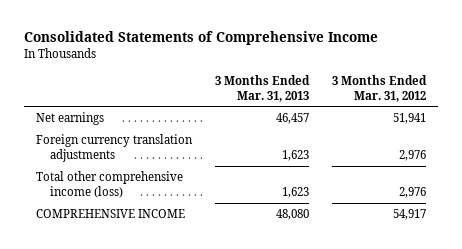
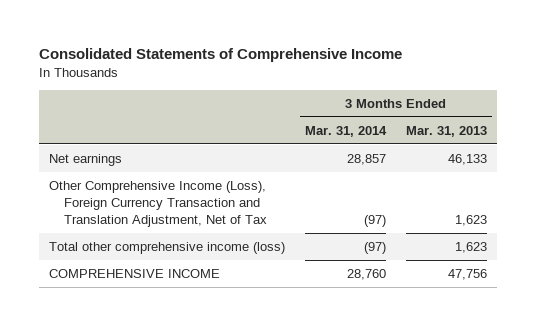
- | 3 Months Ended Mar. 31, 2013 | 3 Months Ended Mar. 31, 2012
+ | 3 Months Ended Mar. 31, 2014 | 3 Months Ended Mar. 31, 2013
- Net earnings | 46,457 | 51,941
- Foreign currency translation adjustments | 1,623 | 2,976
+ Net earnings | 28,857 | 46,133
+ Other Comprehensive Income (Loss), Foreign Currency Transaction and Translation Adjustment, Net of Tax | (97) | 1,623
- COMPREHENSIVE INCOME | 48,080 | 54,917
+ COMPREHENSIVE INCOME | 28,760 | 47,756

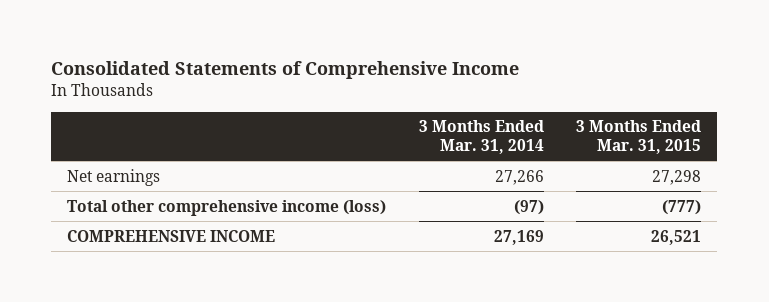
- | 3 Months Ended Mar. 31, 2014 | 3 Months Ended Mar. 31, 2013
+ | 3 Months Ended Mar. 31, 2014 | 3 Months Ended Mar. 31, 2015
- Net earnings | 28,857 | 46,133
- Other Comprehensive Income (Loss), Foreign Currency Transaction and Translation Adjustment, Net of Tax | (97) | 1,623
+ Net earnings | 27,266 | 27,298
- COMPREHENSIVE INCOME | 28,760 | 47,756
+ COMPREHENSIVE INCOME | 27,169 | 26,521

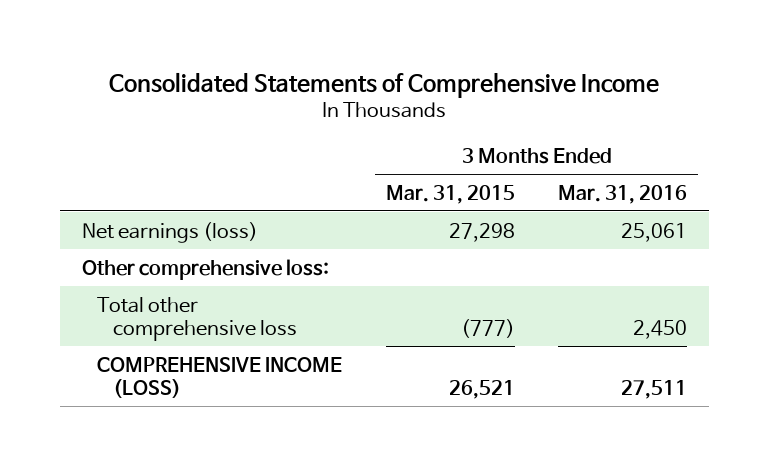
- | 3 Months Ended Mar. 31, 2014 | 3 Months Ended Mar. 31, 2015
+ | 3 Months Ended Mar. 31, 2015 | 3 Months Ended Mar. 31, 2016
- Net earnings | 27,266 | 27,298
- Total other comprehensive income (loss) | (97) | (777)
- COMPREHENSIVE INCOME | 27,169 | 26,521
+ Net earnings (loss) | 27,298 | 25,061
+ Other comprehensive loss:
+ Total other comprehensive loss | (777) | 2,450
+ COMPREHENSIVE INCOME (LOSS) | 26,521 | 27,511

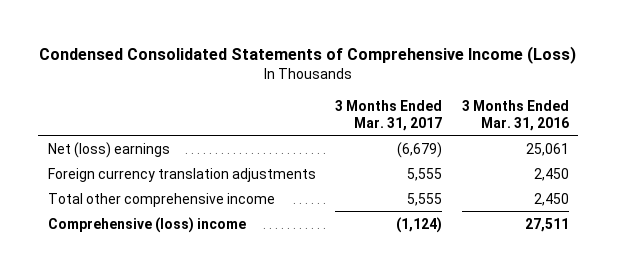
- Consolidated Statements of Comprehensive Income
+ Condensed Consolidated Statements of Comprehensive Income (Loss)
- | 3 Months Ended Mar. 31, 2015 | 3 Months Ended Mar. 31, 2016
+ | 3 Months Ended Mar. 31, 2017 | 3 Months Ended Mar. 31, 2016
- Net earnings (loss) | 27,298 | 25,061
- Other comprehensive loss:
- Total other comprehensive loss | (777) | 2,450
- COMPREHENSIVE INCOME (LOSS) | 26,521 | 27,511
+ Net (loss) earnings | (6,679) | 25,061
+ Foreign currency translation adjustments | 5,555 | 2,450
+ Total other comprehensive income | 5,555 | 2,450
+ Comprehensive (loss) income | (1,124) | 27,511

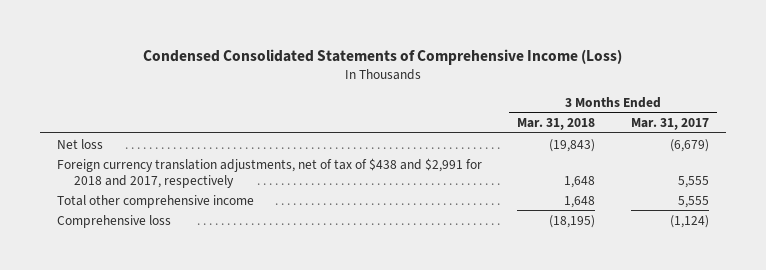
- | 3 Months Ended Mar. 31, 2017 | 3 Months Ended Mar. 31, 2016
+ | 3 Months Ended Mar. 31, 2018 | 3 Months Ended Mar. 31, 2017
- Net (loss) earnings | (6,679) | 25,061
- Foreign currency translation adjustments | 5,555 | 2,450
+ Net loss | (19,843) | (6,679)
+ Foreign currency translation adjustments, net of tax of $438 and $2,991 for 2018 and 2017, respectively | 1,648 | 5,555
- Comprehensive (loss) income | (1,124) | 27,511
+ Comprehensive loss | (18,195) | (1,124)

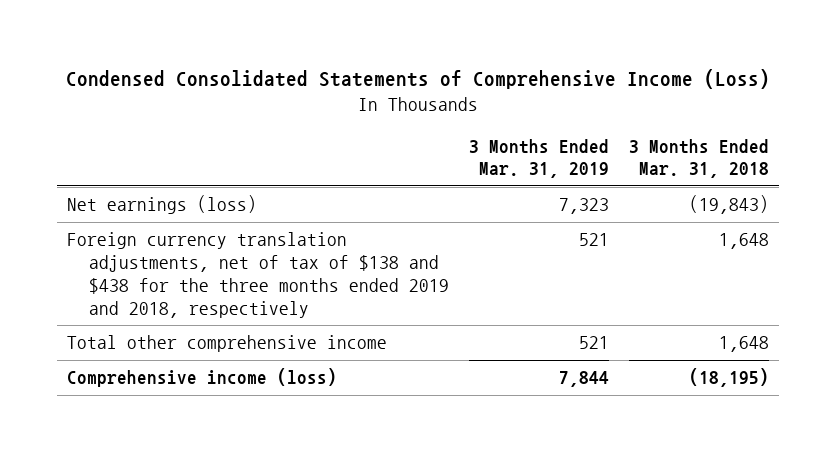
- | 3 Months Ended Mar. 31, 2018 | 3 Months Ended Mar. 31, 2017
+ | 3 Months Ended Mar. 31, 2019 | 3 Months Ended Mar. 31, 2018
- Net loss | (19,843) | (6,679)
- Foreign currency translation adjustments, net of tax of $438 and $2,991 for 2018 and 2017, respectively | 1,648 | 5,555
+ Net earnings (loss) | 7,323 | (19,843)
+ Foreign currency translation adjustments, net of tax of $138 and $438 for the three months ended 2019 and 2018, respectively | 521 | 1,648
- Comprehensive loss | (18,195) | (1,124)
+ Comprehensive income (loss) | 7,844 | (18,195)

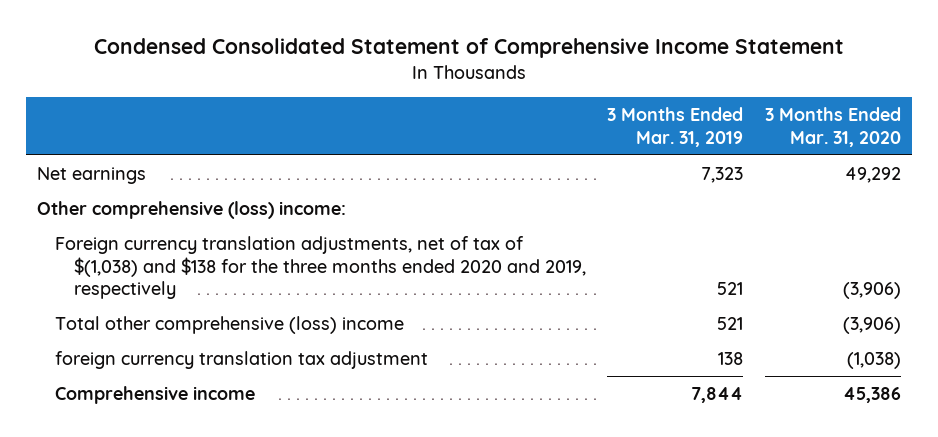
- Condensed Consolidated Statements of Comprehensive Income (Loss)
+ Condensed Consolidated Statement of Comprehensive Income Statement
- | 3 Months Ended Mar. 31, 2019 | 3 Months Ended Mar. 31, 2018
+ | 3 Months Ended Mar. 31, 2019 | 3 Months Ended Mar. 31, 2020
- Net earnings (loss) | 7,323 | (19,843)
- Foreign currency translation adjustments, net of tax of $138 and $438 for the three months ended 2019 and 2018, respectively | 521 | 1,648
- Total other comprehensive income | 521 | 1,648
- Comprehensive income (loss) | 7,844 | (18,195)
+ Net earnings | 7,323 | 49,292
+ Other comprehensive (loss) income:
+ Foreign currency translation adjustments, net of tax of $(1,038) and $138 for the three months ended 2020 and 2019, respectively | 521 | (3,906)
+ Total other comprehensive (loss) income | 521 | (3,906)
+ foreign currency translation tax adjustment | 138 | (1,038)
+ Comprehensive income | 7,844 | 45,386

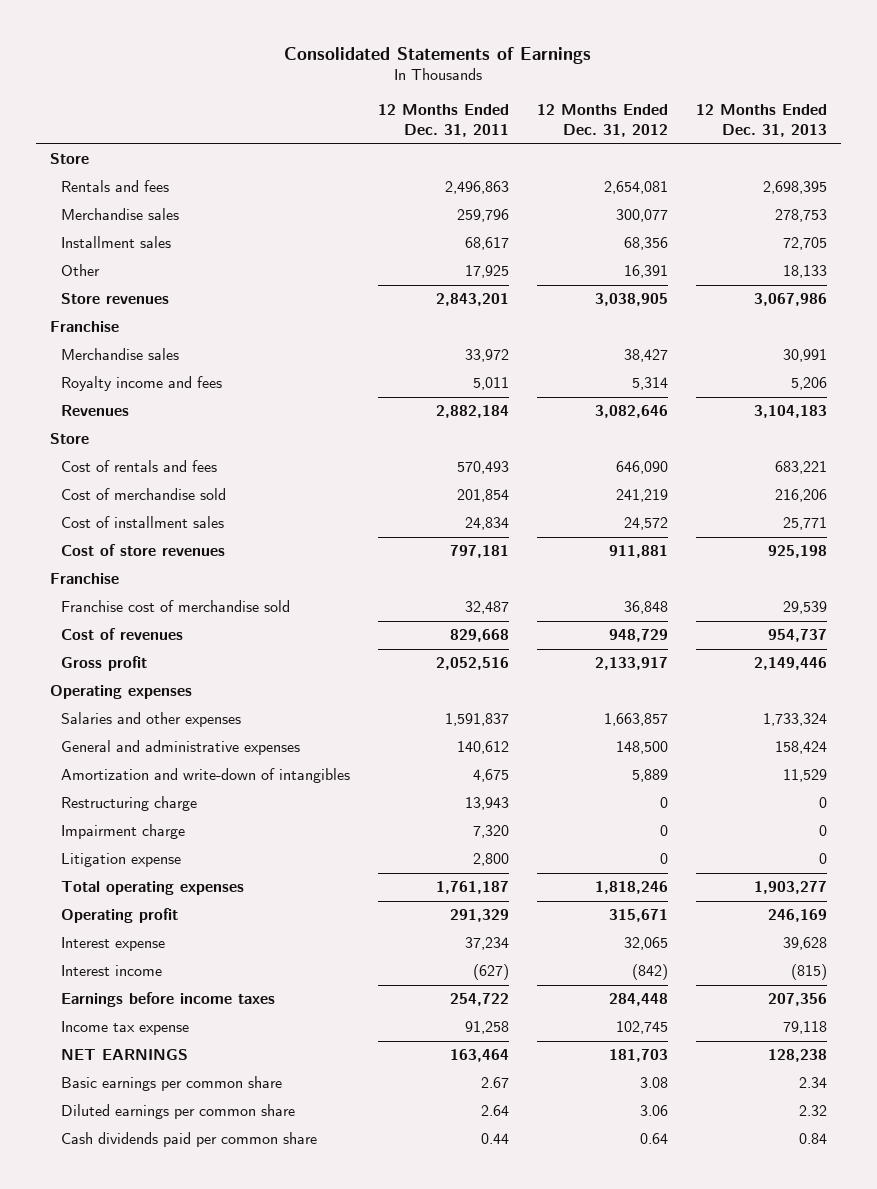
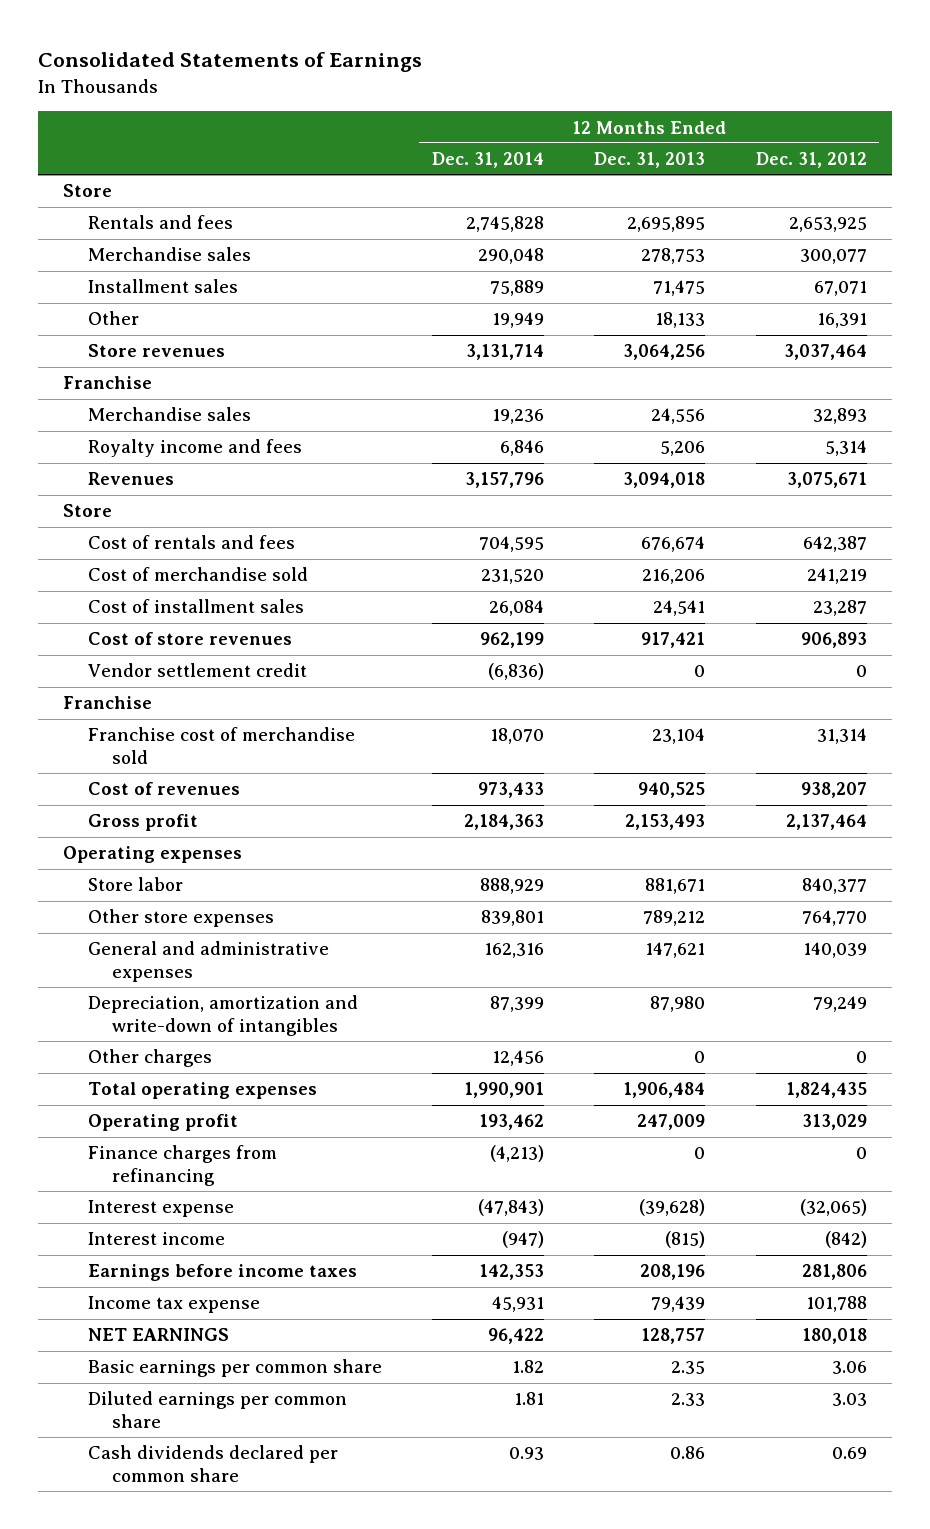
- | 12 Months Ended Dec. 31, 2011 | 12 Months Ended Dec. 31, 2012 | 12 Months Ended Dec. 31, 2013
+ | 12 Months Ended Dec. 31, 2014 | 12 Months Ended Dec. 31, 2013 | 12 Months Ended Dec. 31, 2012
- Rentals and fees | 2,496,863 | 2,654,081 | 2,698,395
+ Rentals and fees | 2,745,828 | 2,695,895 | 2,653,925
- Installment sales | 68,617 | 68,356 | 72,705
+ Installment sales | 75,889 | 71,475 | 67,071
- Store revenues | 2,843,201 | 3,038,905 | 3,067,986
+ Store revenues | 3,131,714 | 3,064,256 | 3,037,464
- Merchandise sales | 33,972 | 38,427 | 30,991
+ Merchandise sales | 19,236 | 24,556 | 32,893
- Revenues | 2,882,184 | 3,082,646 | 3,104,183
+ Revenues | 3,157,796 | 3,094,018 | 3,075,671
- Cost of rentals and fees | 570,493 | 646,090 | 683,221
+ Cost of rentals and fees | 704,595 | 676,674 | 642,387
- Cost of installment sales | 24,834 | 24,572 | 25,771
- Cost of store revenues | 797,181 | 911,881 | 925,198
+ Cost of installment sales | 26,084 | 24,541 | 23,287
+ Cost of store revenues | 962,199 | 917,421 | 906,893
+ Vendor settlement credit | (6,836) | 0 | 0
- Franchise cost of merchandise sold | 32,487 | 36,848 | 29,539
- Cost of revenues | 829,668 | 948,729 | 954,737
- Gross profit | 2,052,516 | 2,133,917 | 2,149,446
+ Franchise cost of merchandise sold | 18,070 | 23,104 | 31,314
+ Cost of revenues | 973,433 | 940,525 | 938,207
+ Gross profit | 2,184,363 | 2,153,493 | 2,137,464
- Salaries and other expenses | 1,591,837 | 1,663,857 | 1,733,324
- General and administrative expenses | 140,612 | 148,500 | 158,424
- Amortization and write-down of intangibles | 4,675 | 5,889 | 11,529
- Restructuring charge | 13,943 | 0 | 0
- Impairment charge | 7,320 | 0 | 0
- Litigation expense | 2,800 | 0 | 0
- Total operating expenses | 1,761,187 | 1,818,246 | 1,903,277
- Operating profit | 291,329 | 315,671 | 246,169
- Interest expense | 37,234 | 32,065 | 39,628
+ Store labor | 888,929 | 881,671 | 840,377
+ Other store expenses | 839,801 | 789,212 | 764,770
+ General and administrative expenses | 162,316 | 147,621 | 140,039
+ Depreciation, amortization and write-down of intangibles | 87,399 | 87,980 | 79,249
+ Other charges | 12,456 | 0 | 0
+ Total operating expenses | 1,990,901 | 1,906,484 | 1,824,435
+ Operating profit | 193,462 | 247,009 | 313,029
+ Finance charges from refinancing | (4,213) | 0 | 0
+ Interest expense | (47,843) | (39,628) | (32,065)
- Earnings before income taxes | 254,722 | 284,448 | 207,356
- Income tax expense | 91,258 | 102,745 | 79,118
- NET EARNINGS | 163,464 | 181,703 | 128,238
- Basic earnings per common share | 2.67 | 3.08 | 2.34
- Diluted earnings per common share | 2.64 | 3.06 | 2.32
- Cash dividends paid per common share | 0.44 | 0.64 | 0.84
+ Earnings before income taxes | 142,353 | 208,196 | 281,806
+ Income tax expense | 45,931 | 79,439 | 101,788
+ NET EARNINGS | 96,422 | 128,757 | 180,018
+ Basic earnings per common share | 1.82 | 2.35 | 3.06
+ Diluted earnings per common share | 1.81 | 2.33 | 3.03
+ Cash dividends declared per common share | 0.93 | 0.86 | 0.69

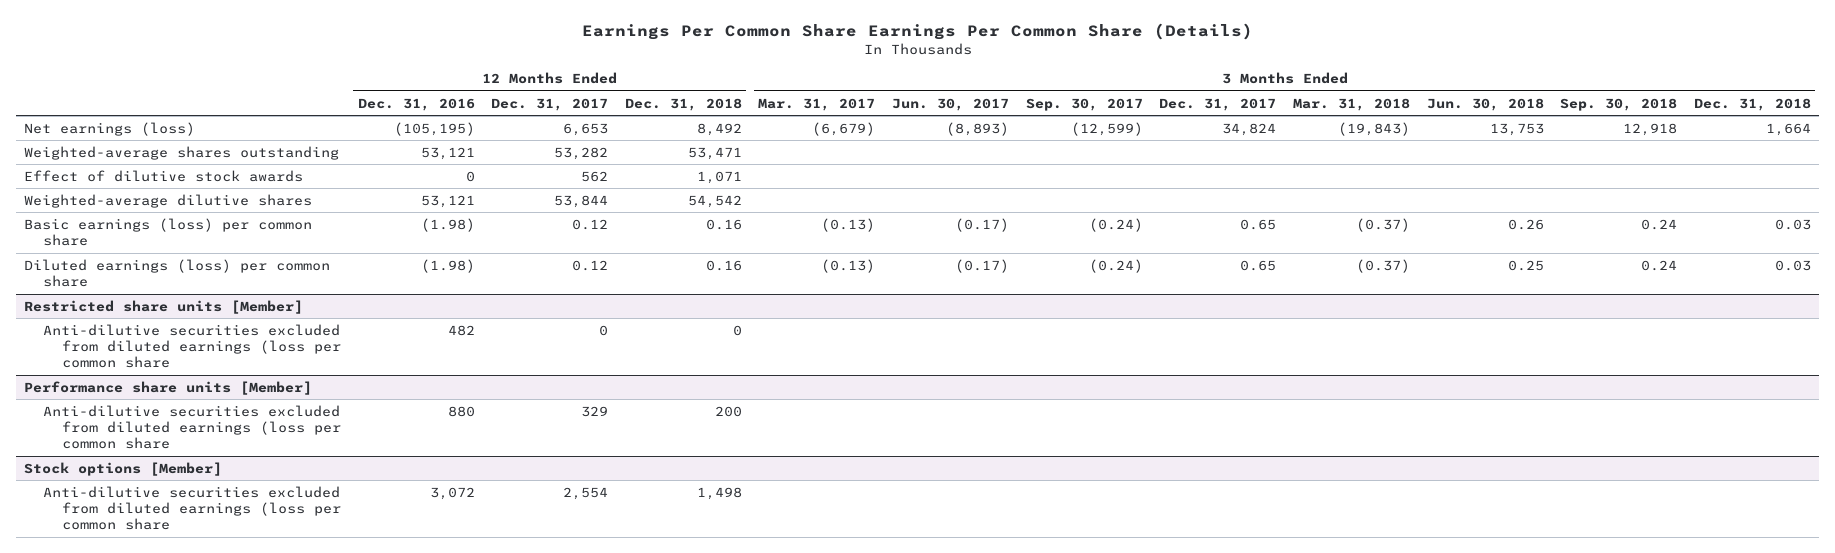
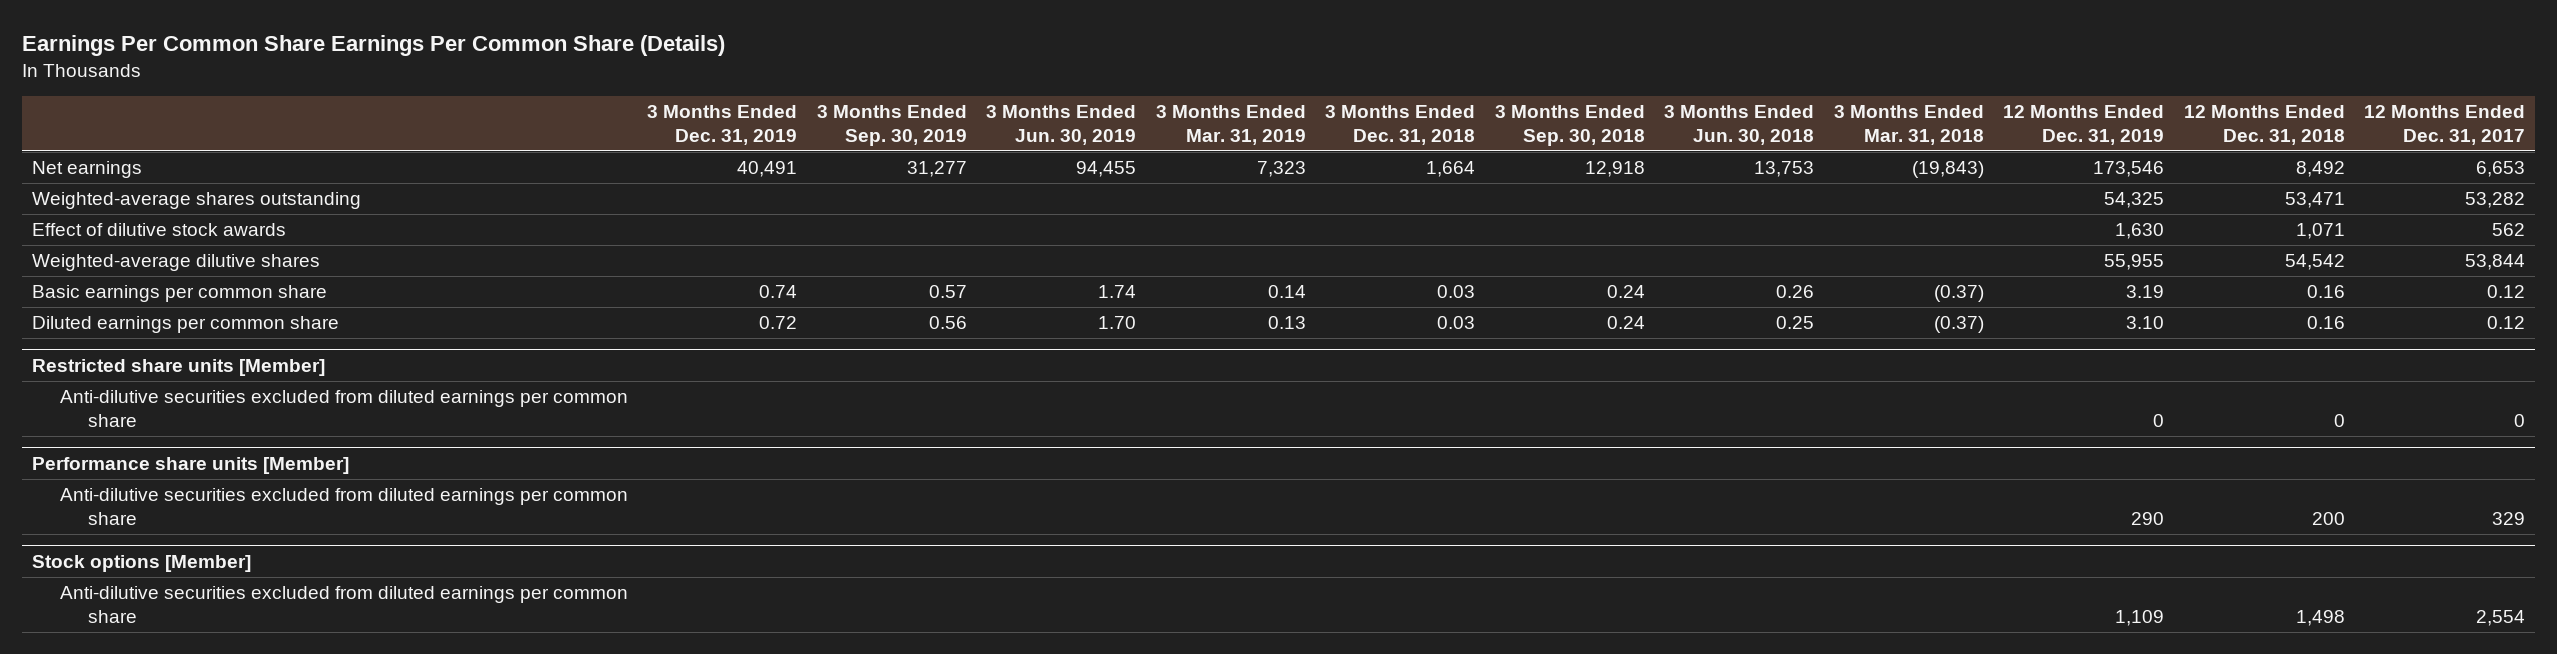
- | 12 Months Ended Dec. 31, 2016 | 12 Months Ended Dec. 31, 2017 | 12 Months Ended Dec. 31, 2018 | 3 Months Ended Mar. 31, 2017 | 3 Months Ended Jun. 30, 2017 | 3 Months Ended Sep. 30, 2017 | 3 Months Ended Dec. 31, 2017 | 3 Months Ended Mar. 31, 2018 | 3 Months Ended Jun. 30, 2018 | 3 Months Ended Sep. 30, 2018 | 3 Months Ended Dec. 31, 2018
+ | 3 Months Ended Dec. 31, 2019 | 3 Months Ended Sep. 30, 2019 | 3 Months Ended Jun. 30, 2019 | 3 Months Ended Mar. 31, 2019 | 3 Months Ended Dec. 31, 2018 | 3 Months Ended Sep. 30, 2018 | 3 Months Ended Jun. 30, 2018 | 3 Months Ended Mar. 31, 2018 | 12 Months Ended Dec. 31, 2019 | 12 Months Ended Dec. 31, 2018 | 12 Months Ended Dec. 31, 2017
- Net earnings (loss) | (105,195) | 6,653 | 8,492 | (6,679) | (8,893) | (12,599) | 34,824 | (19,843) | 13,753 | 12,918 | 1,664
+ Net earnings | 40,491 | 31,277 | 94,455 | 7,323 | 1,664 | 12,918 | 13,753 | (19,843) | 173,546 | 8,492 | 6,653
- Basic earnings (loss) per common share | (1.98) | 0.12 | 0.16 | (0.13) | (0.17) | (0.24) | 0.65 | (0.37) | 0.26 | 0.24 | 0.03
- Diluted earnings (loss) per common share | (1.98) | 0.12 | 0.16 | (0.13) | (0.17) | (0.24) | 0.65 | (0.37) | 0.25 | 0.24 | 0.03
+ Basic earnings per common share | 0.74 | 0.57 | 1.74 | 0.14 | 0.03 | 0.24 | 0.26 | (0.37) | 3.19 | 0.16 | 0.12
+ Diluted earnings per common share | 0.72 | 0.56 | 1.70 | 0.13 | 0.03 | 0.24 | 0.25 | (0.37) | 3.10 | 0.16 | 0.12
@ Restricted share units [Member]
- Anti-dilutive securities excluded from diluted earnings (loss per common share | 482 | 0 | 0 | | | | | | | |
+ Anti-dilutive securities excluded from diluted earnings per common share | | | | | | | | | 0 | 0 | 0
@ Performance share units [Member]
- Anti-dilutive securities excluded from diluted earnings (loss per common share | 880 | 329 | 200 | | | | | | | |
+ Anti-dilutive securities excluded from diluted earnings per common share | | | | | | | | | 290 | 200 | 329
@ Stock options [Member]
- Anti-dilutive securities excluded from diluted earnings (loss per common share | 3,072 | 2,554 | 1,498 | | | | | | | |
+ Anti-dilutive securities excluded from diluted earnings per common share | | | | | | | | | 1,109 | 1,498 | 2,554

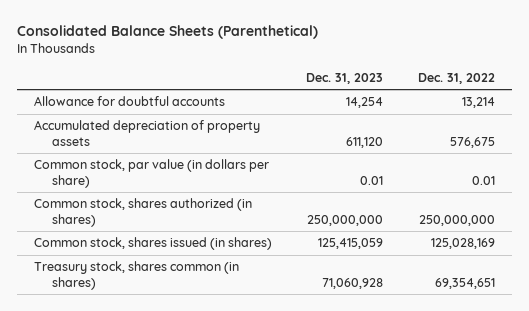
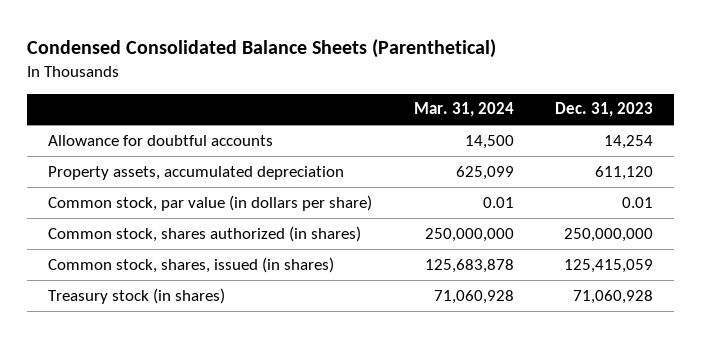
- Consolidated Balance Sheets (Parenthetical)
+ Condensed Consolidated Balance Sheets (Parenthetical)
- | Dec. 31, 2023 | Dec. 31, 2022
+ | Mar. 31, 2024 | Dec. 31, 2023
- Accumulated depreciation of property assets | 611,120 | 576,675
+ Property assets, accumulated depreciation | 625,099 | 611,120
- Common stock, shares issued (in shares) | 125,415,059 | 125,028,169
- Treasury stock, shares common (in shares) | 71,060,928 | 69,354,651
+ Common stock, shares, issued (in shares) | 125,683,878 | 125,415,059
+ Treasury stock (in shares) | 71,060,928 | 71,060,928

